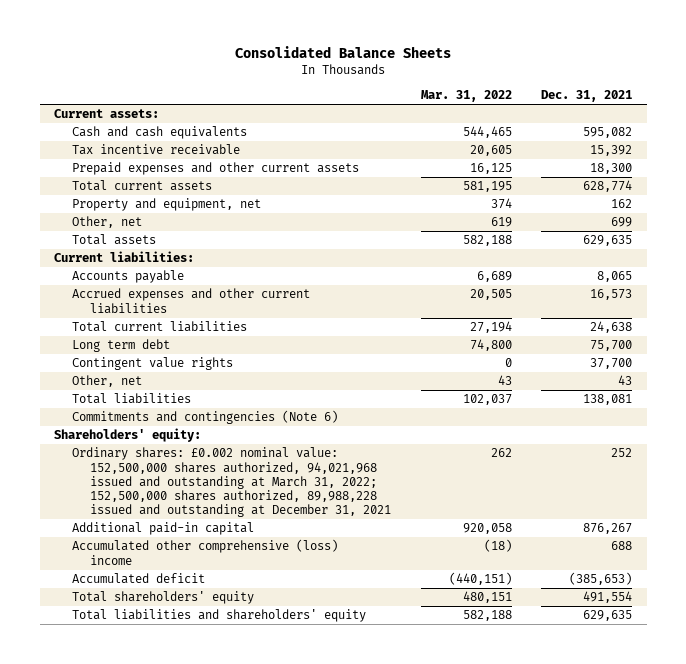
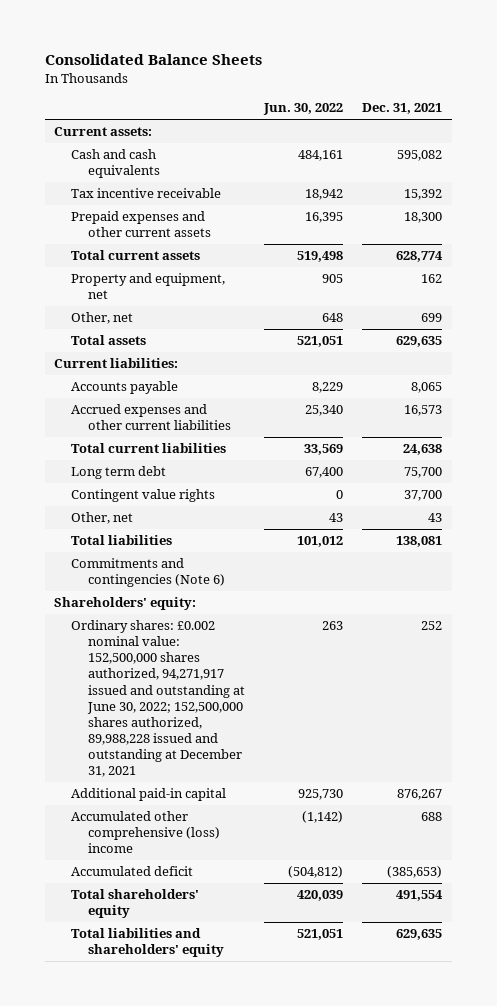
- | Mar. 31, 2022 | Dec. 31, 2021
+ | Jun. 30, 2022 | Dec. 31, 2021
- Ordinary shares: £0.002 nominal value: 152,500,000 shares authorized, 94,021,968 issued and outstanding at March 31, 2022; 152,500,000 shares authorized, 89,988,228 issued and outstanding at December 31, 2021 | 262 | 252
+ Ordinary shares: £0.002 nominal value: 152,500,000 shares authorized, 94,271,917 issued and outstanding at June 30, 2022; 152,500,000 shares authorized, 89,988,228 issued and outstanding at December 31, 2021 | 263 | 252

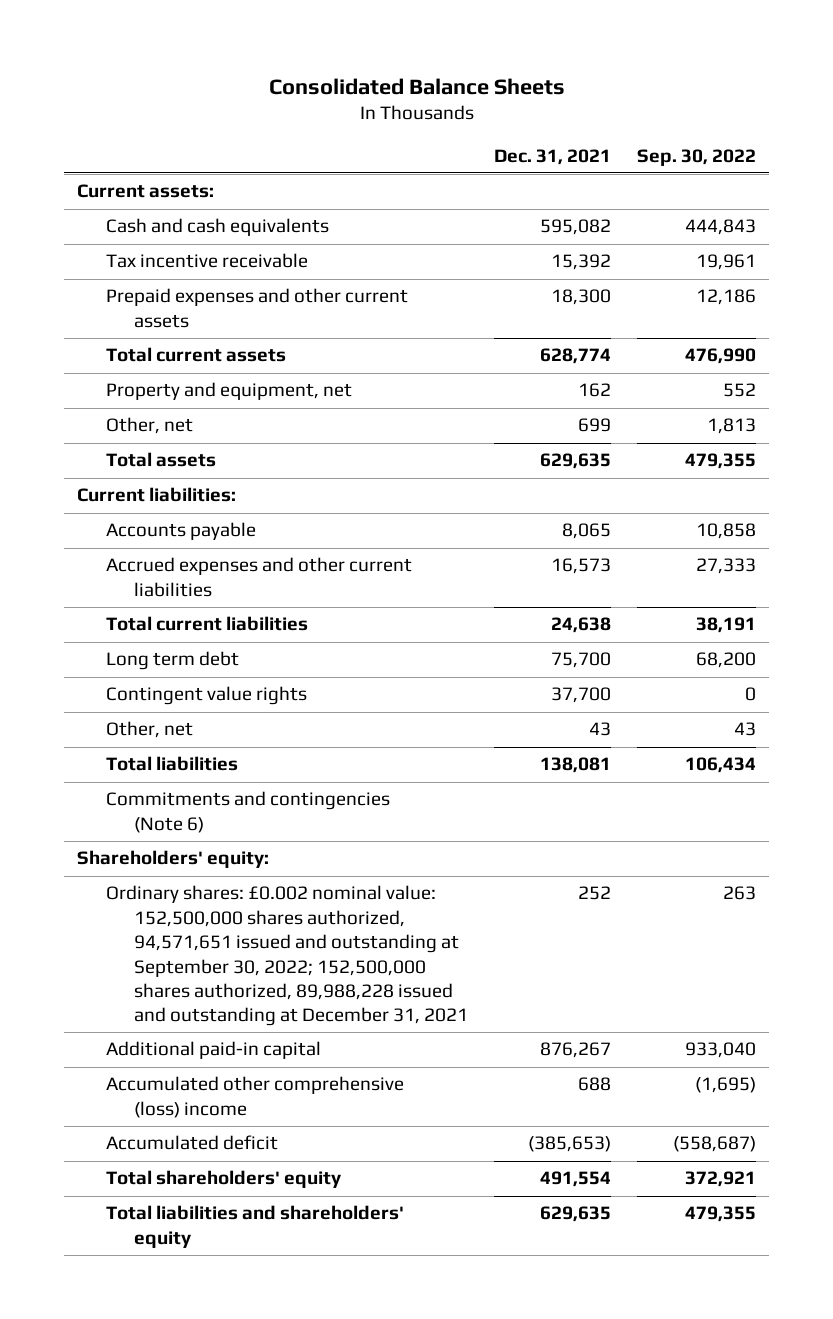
- | Jun. 30, 2022 | Dec. 31, 2021
+ | Dec. 31, 2021 | Sep. 30, 2022
- Ordinary shares: £0.002 nominal value: 152,500,000 shares authorized, 94,271,917 issued and outstanding at June 30, 2022; 152,500,000 shares authorized, 89,988,228 issued and outstanding at December 31, 2021 | 263 | 252
+ Ordinary shares: £0.002 nominal value: 152,500,000 shares authorized, 94,571,651 issued and outstanding at September 30, 2022; 152,500,000 shares authorized, 89,988,228 issued and outstanding at December 31, 2021 | 252 | 263

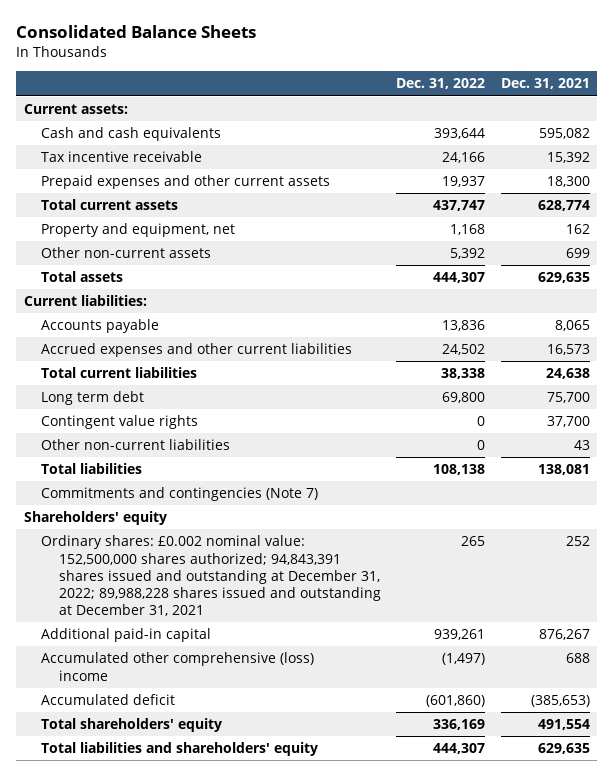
- | Dec. 31, 2021 | Sep. 30, 2022
+ | Dec. 31, 2022 | Dec. 31, 2021
- Other, net | 699 | 1,813
+ Other non-current assets | 5,392 | 699
- Other, net | 43 | 43
+ Other non-current liabilities | 0 | 43
- Commitments and contingencies (Note 6)
- Shareholders' equity:
- Ordinary shares: £0.002 nominal value: 152,500,000 shares authorized, 94,571,651 issued and outstanding at September 30, 2022; 152,500,000 shares authorized, 89,988,228 issued and outstanding at December 31, 2021 | 252 | 263
+ Commitments and contingencies (Note 7)
+ Shareholders' equity
+ Ordinary shares: £0.002 nominal value: 152,500,000 shares authorized; 94,843,391 shares issued and outstanding at December 31, 2022; 89,988,228 shares issued and outstanding at December 31, 2021 | 265 | 252

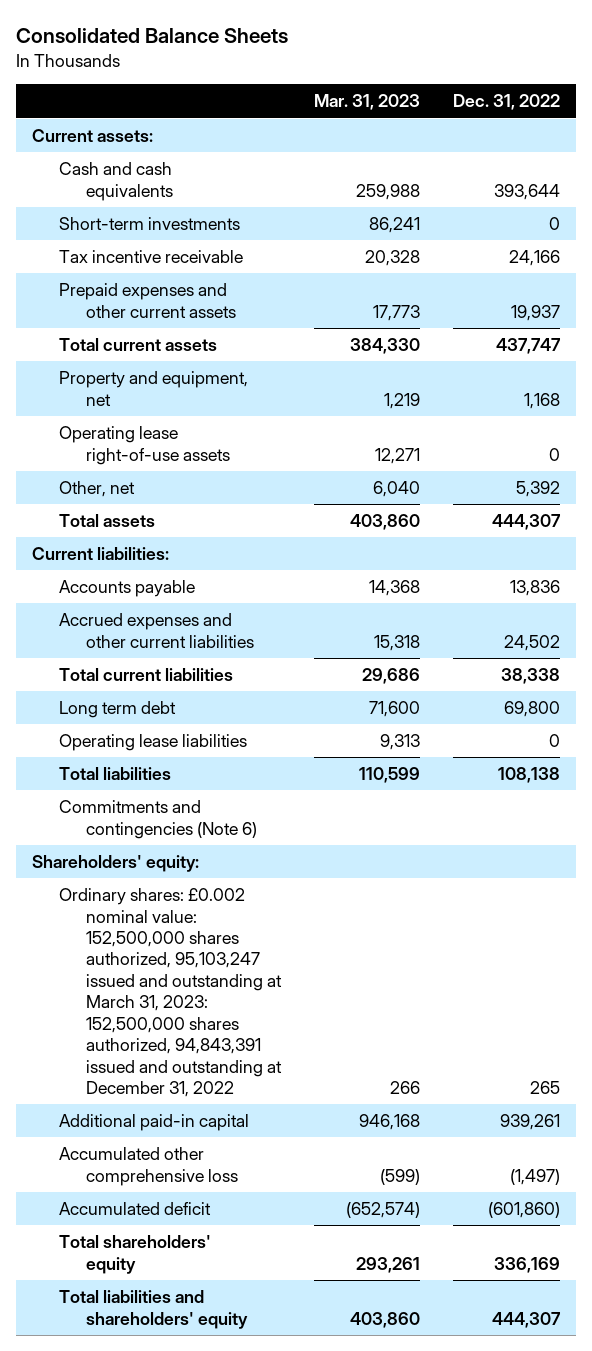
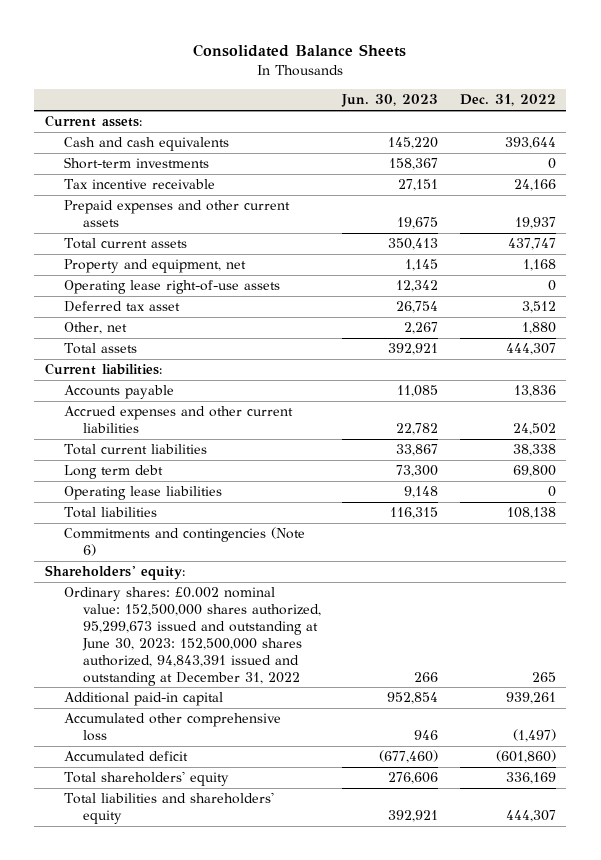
- | Mar. 31, 2023 | Dec. 31, 2022
+ | Jun. 30, 2023 | Dec. 31, 2022
- Other, net | 6,040 | 5,392
+ Deferred tax asset | 26,754 | 3,512
+ Other, net | 2,267 | 1,880
- Ordinary shares: £0.002 nominal value: 152,500,000 shares authorized, 95,103,247 issued and outstanding at March 31, 2023: 152,500,000 shares authorized, 94,843,391 issued and outstanding at December 31, 2022 | 266 | 265
+ Ordinary shares: £0.002 nominal value: 152,500,000 shares authorized, 95,299,673 issued and outstanding at June 30, 2023: 152,500,000 shares authorized, 94,843,391 issued and outstanding at December 31, 2022 | 266 | 265

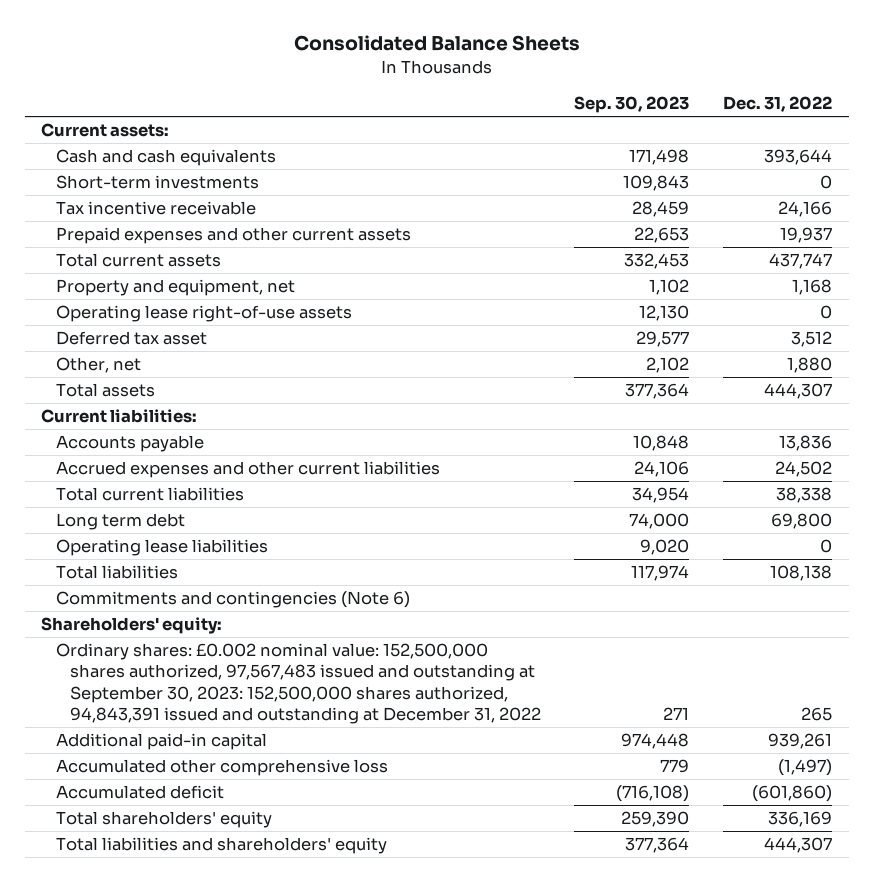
- | Jun. 30, 2023 | Dec. 31, 2022
+ | Sep. 30, 2023 | Dec. 31, 2022
- Ordinary shares: £0.002 nominal value: 152,500,000 shares authorized, 95,299,673 issued and outstanding at June 30, 2023: 152,500,000 shares authorized, 94,843,391 issued and outstanding at December 31, 2022 | 266 | 265
+ Ordinary shares: £0.002 nominal value: 152,500,000 shares authorized, 97,567,483 issued and outstanding at September 30, 2023: 152,500,000 shares authorized, 94,843,391 issued and outstanding at December 31, 2022 | 271 | 265

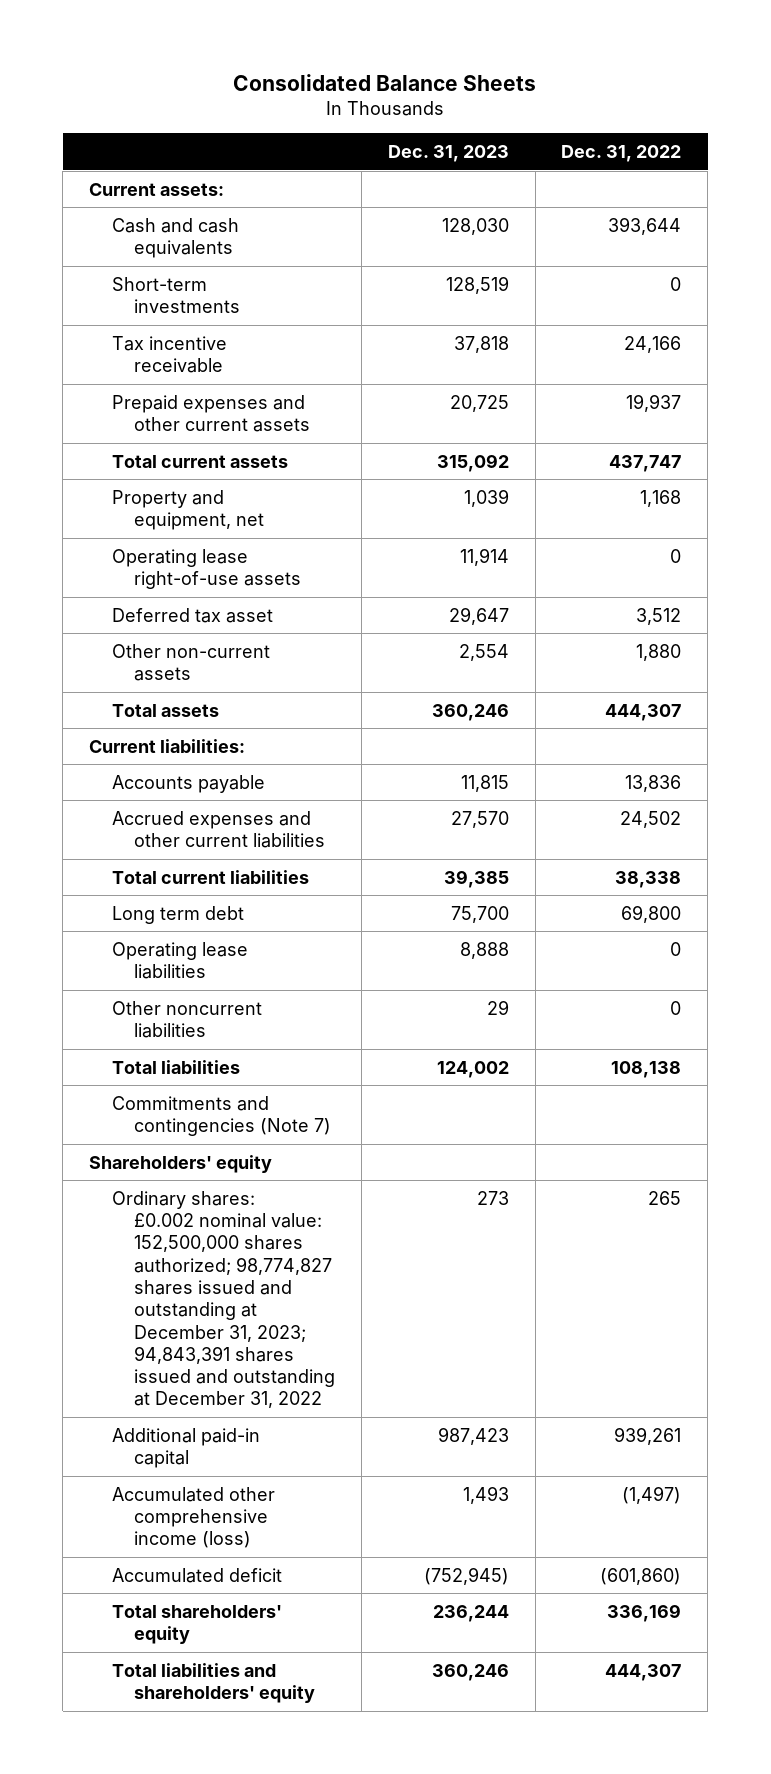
- | Sep. 30, 2023 | Dec. 31, 2022
+ | Dec. 31, 2023 | Dec. 31, 2022
- Other, net | 2,102 | 1,880
+ Other non-current assets | 2,554 | 1,880
+ Other noncurrent liabilities | 29 | 0
- Commitments and contingencies (Note 6)
- Shareholders' equity:
- Ordinary shares: £0.002 nominal value: 152,500,000 shares authorized, 97,567,483 issued and outstanding at September 30, 2023: 152,500,000 shares authorized, 94,843,391 issued and outstanding at December 31, 2022 | 271 | 265
+ Commitments and contingencies (Note 7)
+ Shareholders' equity
+ Ordinary shares: £0.002 nominal value: 152,500,000 shares authorized; 98,774,827 shares issued and outstanding at December 31, 2023; 94,843,391 shares issued and outstanding at December 31, 2022 | 273 | 265
- Accumulated other comprehensive loss | 779 | (1,497)
+ Accumulated other comprehensive income (loss) | 1,493 | (1,497)

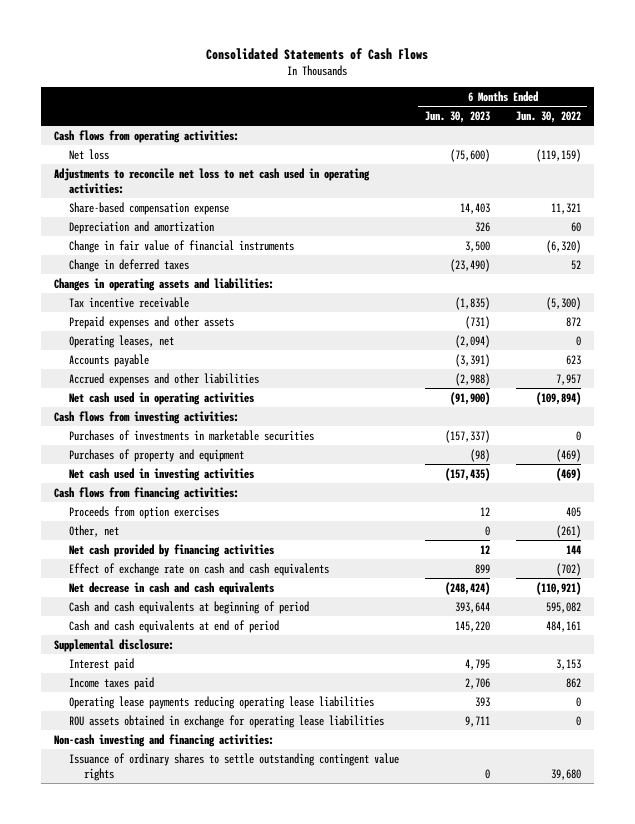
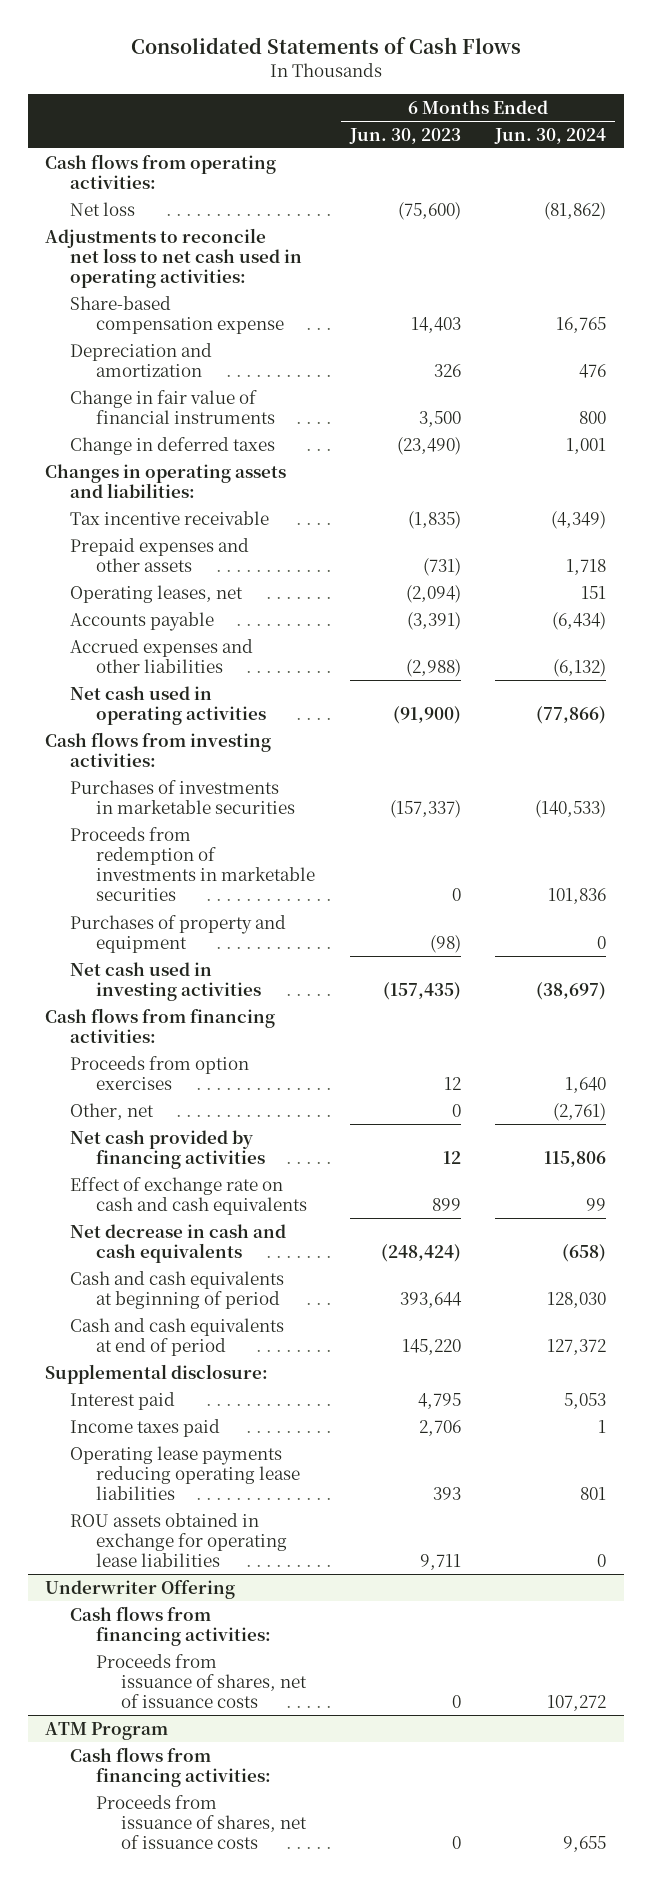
- | 6 Months Ended Jun. 30, 2023 | 6 Months Ended Jun. 30, 2022
+ | 6 Months Ended Jun. 30, 2023 | 6 Months Ended Jun. 30, 2024
+ Proceeds from redemption of investments in marketable securities | 0 | 101,836
- Non-cash investing and financing activities:
- Issuance of ordinary shares to settle outstanding contingent value rights | 0 | 39,680
+ Underwriter Offering
+ Cash flows from financing activities:
+ Proceeds from issuance of shares, net of issuance costs | 0 | 107,272
+ ATM Program
+ Cash flows from financing activities:
+ Proceeds from issuance of shares, net of issuance costs | 0 | 9,655

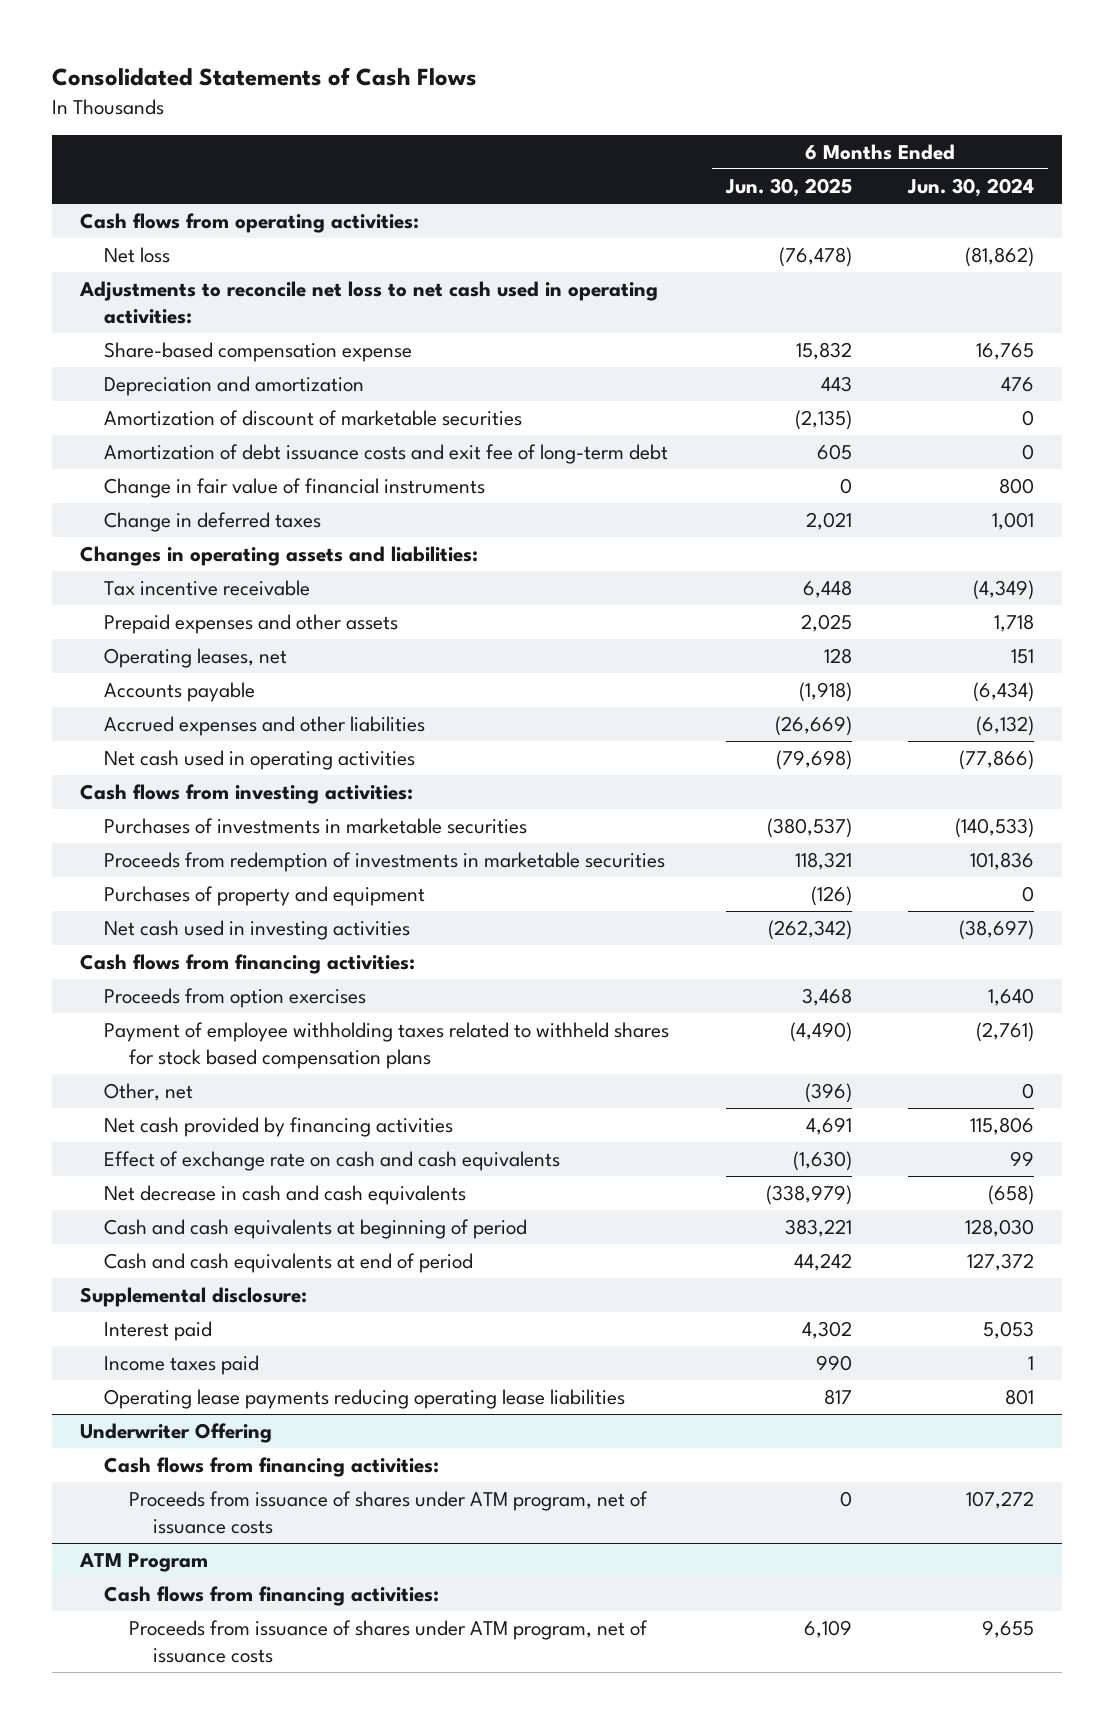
- | 6 Months Ended Jun. 30, 2023 | 6 Months Ended Jun. 30, 2024
+ | 6 Months Ended Jun. 30, 2025 | 6 Months Ended Jun. 30, 2024
+ Amortization of discount of marketable securities | (2,135) | 0
+ Amortization of debt issuance costs and exit fee of long-term debt | 605 | 0
- Other, net | 0 | (2,761)
+ Payment of employee withholding taxes related to withheld shares for stock based compensation plans | (4,490) | (2,761)
+ Other, net | (396) | 0
- ROU assets obtained in exchange for operating lease liabilities | 9,711 | 0
@ Underwriter Offering
- Proceeds from issuance of shares, net of issuance costs | 0 | 107,272
+ Proceeds from issuance of shares under ATM program, net of issuance costs | 0 | 107,272
@ ATM Program
- Proceeds from issuance of shares, net of issuance costs | 0 | 9,655
+ Proceeds from issuance of shares under ATM program, net of issuance costs | 6,109 | 9,655

